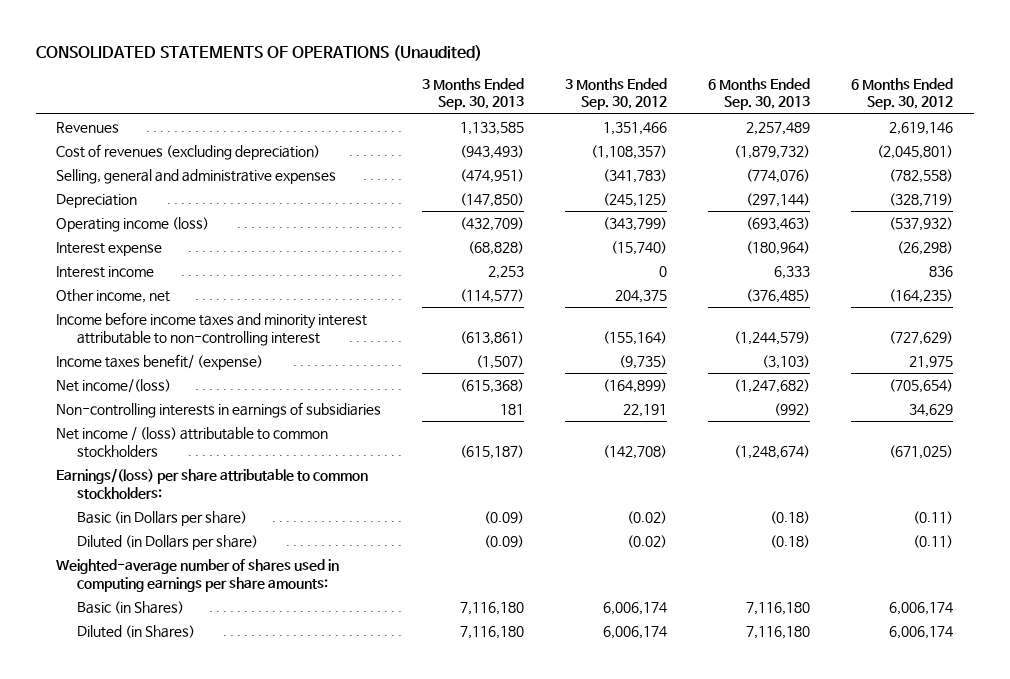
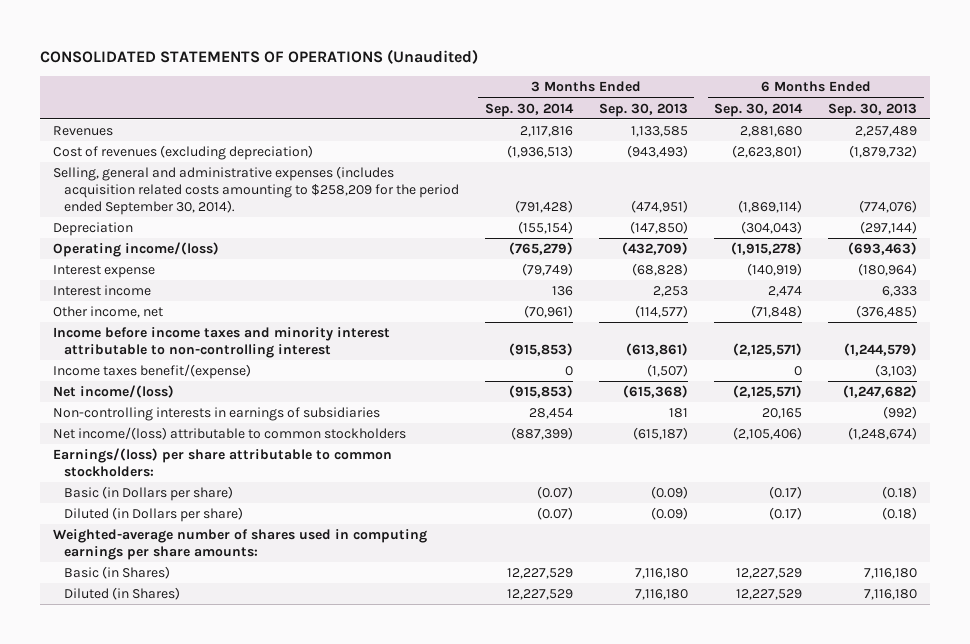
- | 3 Months Ended Sep. 30, 2013 | 3 Months Ended Sep. 30, 2012 | 6 Months Ended Sep. 30, 2013 | 6 Months Ended Sep. 30, 2012
+ | 3 Months Ended Sep. 30, 2014 | 3 Months Ended Sep. 30, 2013 | 6 Months Ended Sep. 30, 2014 | 6 Months Ended Sep. 30, 2013
- Selling, general and administrative expenses | (474,951) | (341,783) | (774,076) | (782,558)
+ Selling, general and administrative expenses (includes acquisition related costs amounting to $258,209 for the period ended September 30, 2014). | (791,428) | (474,951) | (1,869,114) | (774,076)
- Operating income (loss) | (432,709) | (343,799) | (693,463) | (537,932)
+ Operating income/(loss) | (765,279) | (432,709) | (1,915,278) | (693,463)
- Income taxes benefit/ (expense) | (1,507) | (9,735) | (3,103) | 21,975
+ Income taxes benefit/(expense) | 0 | (1,507) | 0 | (3,103)
- Net income / (loss) attributable to common stockholders | (615,187) | (142,708) | (1,248,674) | (671,025)
+ Net income/(loss) attributable to common stockholders | (887,399) | (615,187) | (2,105,406) | (1,248,674)

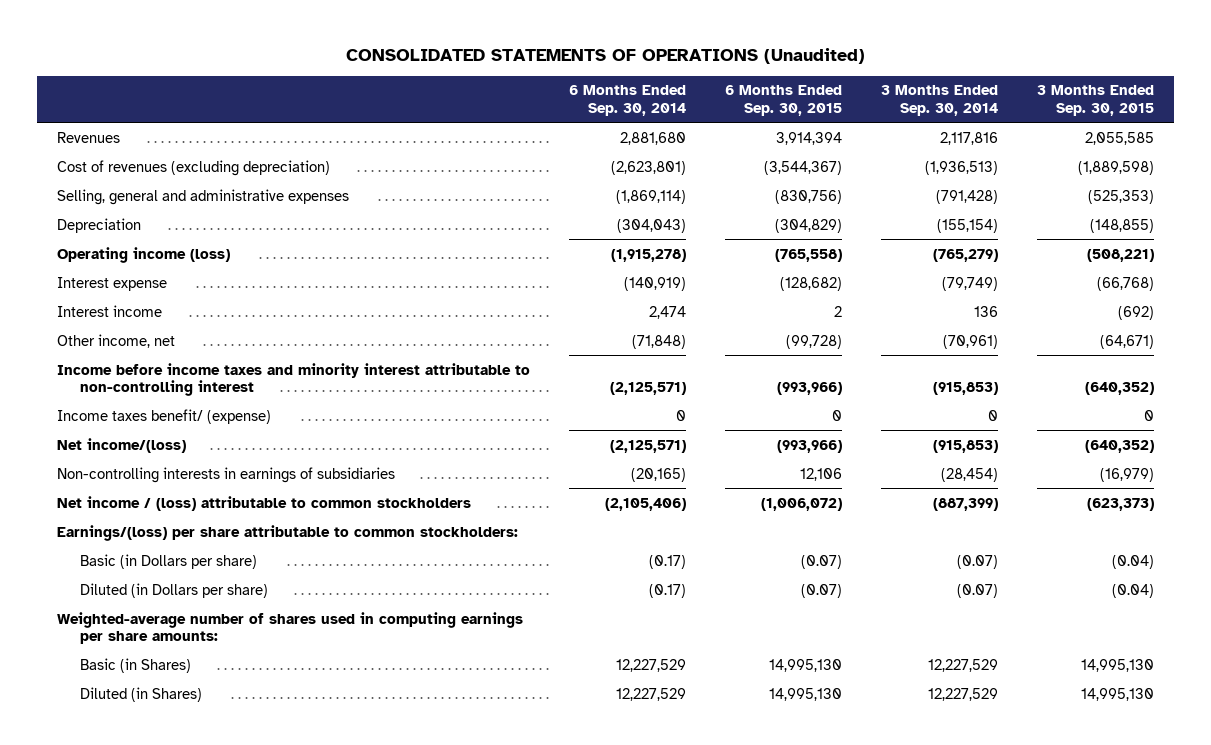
- | 3 Months Ended Sep. 30, 2014 | 3 Months Ended Sep. 30, 2013 | 6 Months Ended Sep. 30, 2014 | 6 Months Ended Sep. 30, 2013
+ | 6 Months Ended Sep. 30, 2014 | 6 Months Ended Sep. 30, 2015 | 3 Months Ended Sep. 30, 2014 | 3 Months Ended Sep. 30, 2015
- Selling, general and administrative expenses (includes acquisition related costs amounting to $258,209 for the period ended September 30, 2014). | (791,428) | (474,951) | (1,869,114) | (774,076)
+ Selling, general and administrative expenses | (1,869,114) | (830,756) | (791,428) | (525,353)
- Operating income/(loss) | (765,279) | (432,709) | (1,915,278) | (693,463)
+ Operating income (loss) | (1,915,278) | (765,558) | (765,279) | (508,221)
- Income taxes benefit/(expense) | 0 | (1,507) | 0 | (3,103)
+ Income taxes benefit/ (expense) | 0 | 0 | 0 | 0
- Non-controlling interests in earnings of subsidiaries | 28,454 | 181 | 20,165 | (992)
- Net income/(loss) attributable to common stockholders | (887,399) | (615,187) | (2,105,406) | (1,248,674)
+ Non-controlling interests in earnings of subsidiaries | (20,165) | 12,106 | (28,454) | (16,979)
+ Net income / (loss) attributable to common stockholders | (2,105,406) | (1,006,072) | (887,399) | (623,373)

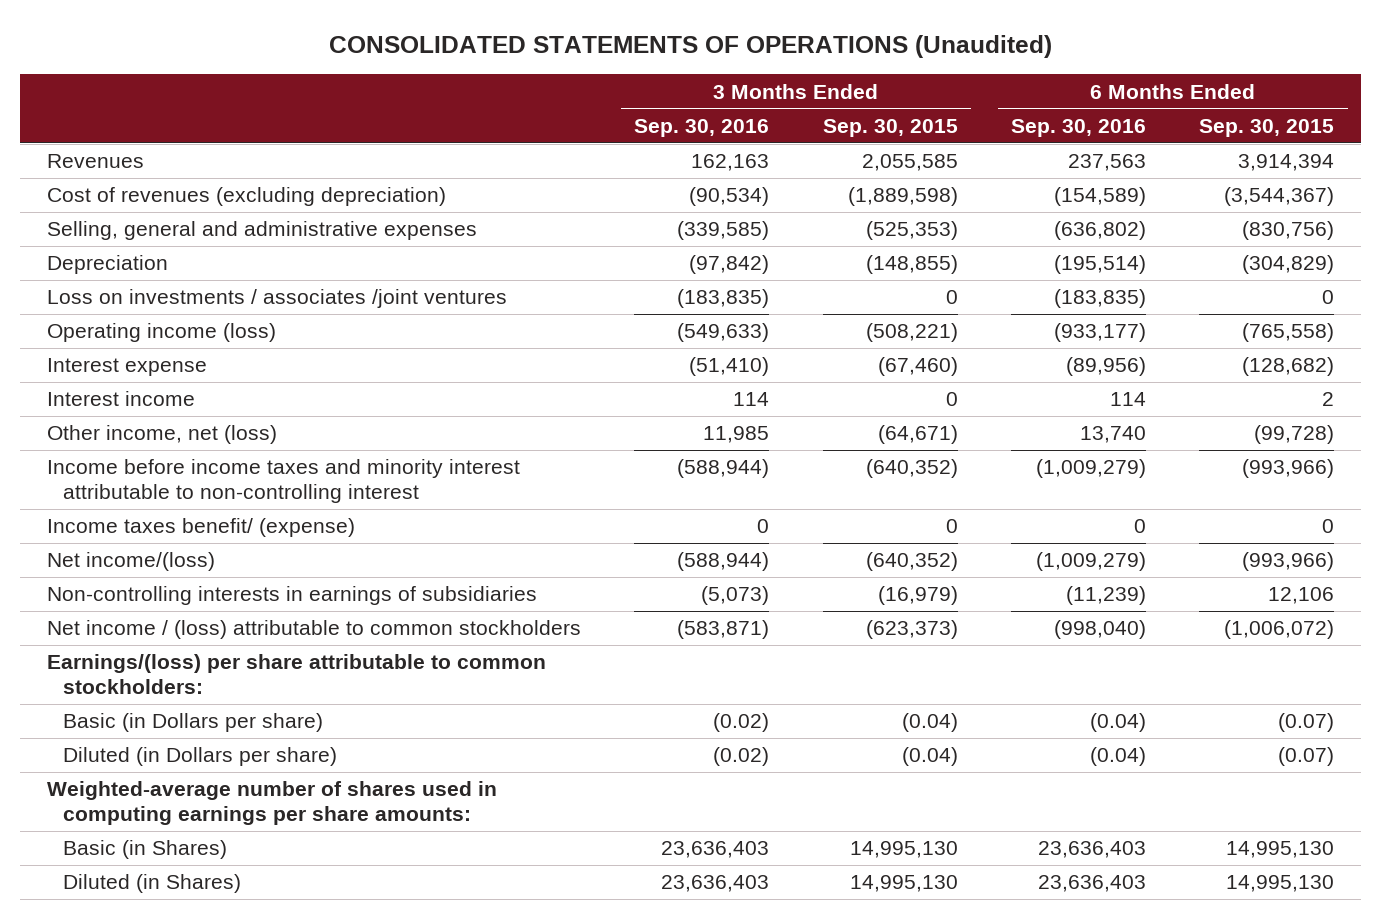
- | 6 Months Ended Sep. 30, 2014 | 6 Months Ended Sep. 30, 2015 | 3 Months Ended Sep. 30, 2014 | 3 Months Ended Sep. 30, 2015
+ | 3 Months Ended Sep. 30, 2016 | 3 Months Ended Sep. 30, 2015 | 6 Months Ended Sep. 30, 2016 | 6 Months Ended Sep. 30, 2015
+ Loss on investments / associates /joint ventures | (183,835) | 0 | (183,835) | 0
- Interest expense | (140,919) | (128,682) | (79,749) | (66,768)
- Interest income | 2,474 | 2 | 136 | (692)
- Other income, net | (71,848) | (99,728) | (70,961) | (64,671)
+ Interest expense | (51,410) | (67,460) | (89,956) | (128,682)
+ Interest income | 114 | 0 | 114 | 2
+ Other income, net (loss) | 11,985 | (64,671) | 13,740 | (99,728)

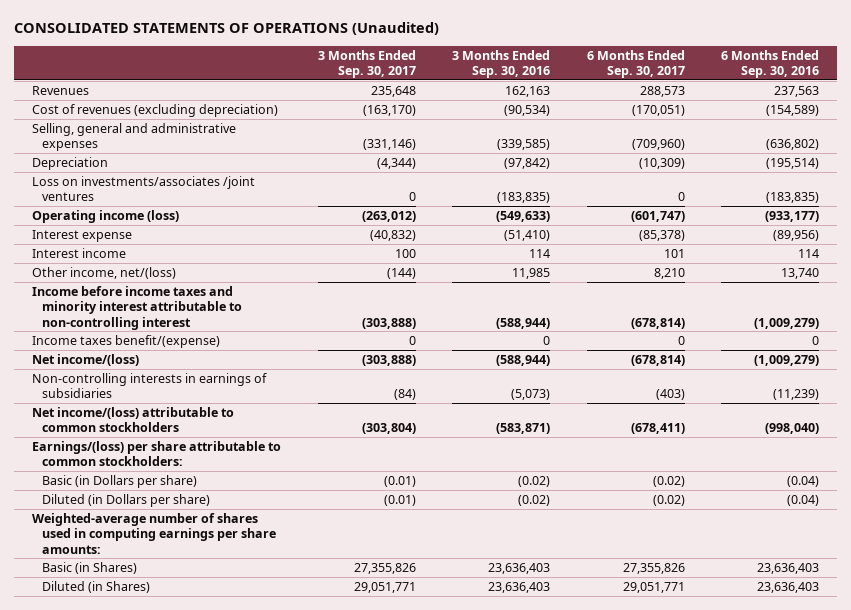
- | 3 Months Ended Sep. 30, 2016 | 3 Months Ended Sep. 30, 2015 | 6 Months Ended Sep. 30, 2016 | 6 Months Ended Sep. 30, 2015
+ | 3 Months Ended Sep. 30, 2017 | 3 Months Ended Sep. 30, 2016 | 6 Months Ended Sep. 30, 2017 | 6 Months Ended Sep. 30, 2016
- Loss on investments / associates /joint ventures | (183,835) | 0 | (183,835) | 0
+ Loss on investments/associates /joint ventures | 0 | (183,835) | 0 | (183,835)
- Other income, net (loss) | 11,985 | (64,671) | 13,740 | (99,728)
+ Other income, net/(loss) | (144) | 11,985 | 8,210 | 13,740
- Income taxes benefit/ (expense) | 0 | 0 | 0 | 0
+ Income taxes benefit/(expense) | 0 | 0 | 0 | 0
- Net income / (loss) attributable to common stockholders | (583,871) | (623,373) | (998,040) | (1,006,072)
+ Net income/(loss) attributable to common stockholders | (303,804) | (583,871) | (678,411) | (998,040)

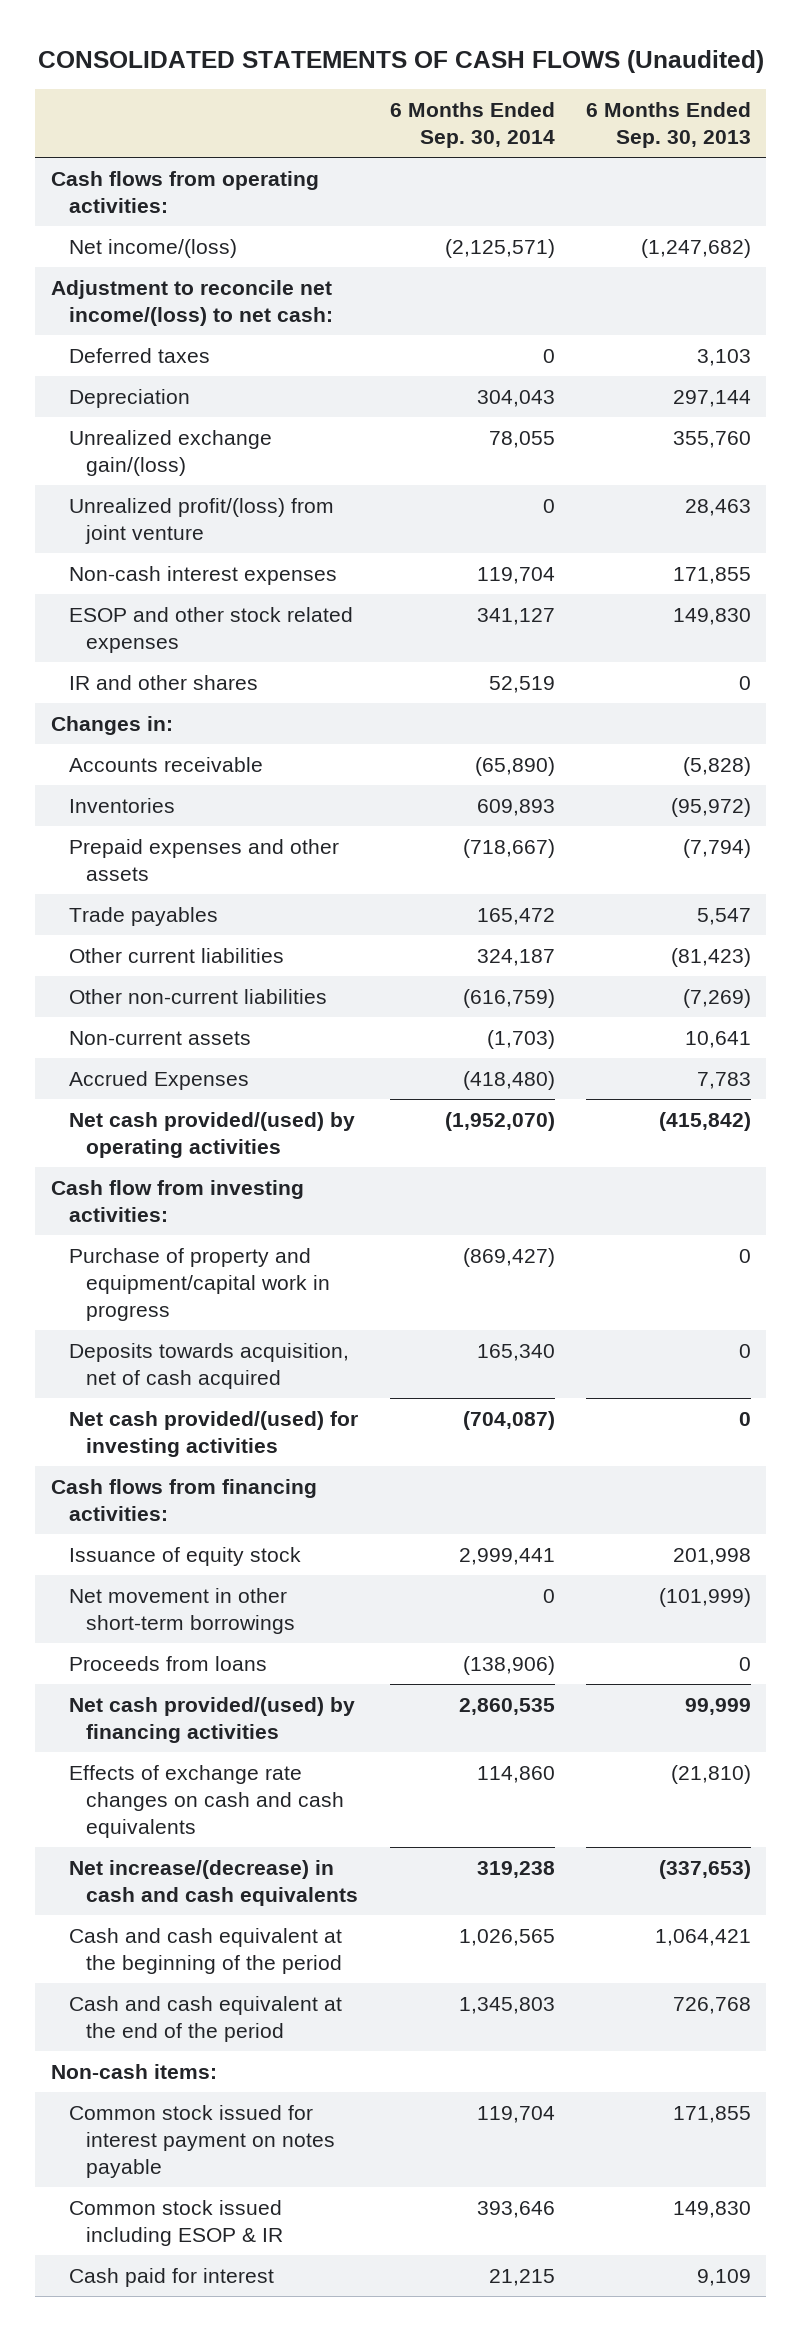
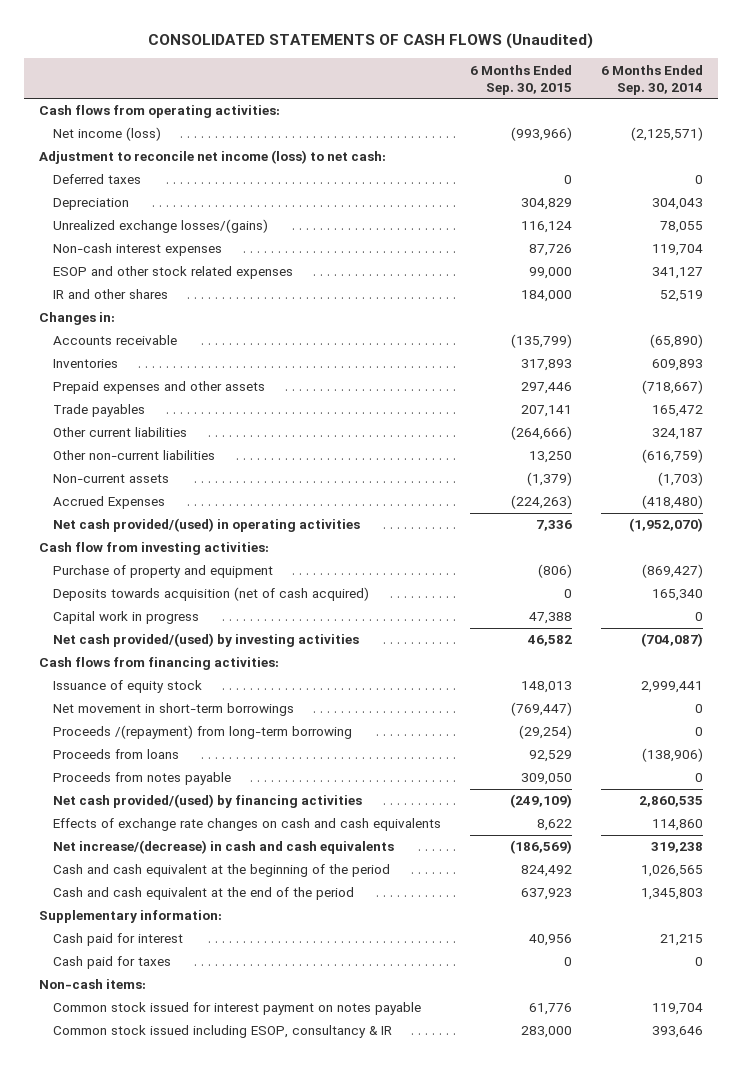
- | 6 Months Ended Sep. 30, 2014 | 6 Months Ended Sep. 30, 2013
+ | 6 Months Ended Sep. 30, 2015 | 6 Months Ended Sep. 30, 2014
- Net income/(loss) | (2,125,571) | (1,247,682)
- Adjustment to reconcile net income/(loss) to net cash:
+ Net income (loss) | (993,966) | (2,125,571)
+ Adjustment to reconcile net income (loss) to net cash:
- Unrealized exchange gain/(loss) | 78,055 | 355,760
- Unrealized profit/(loss) from joint venture | 0 | 28,463
+ Unrealized exchange losses/(gains) | 116,124 | 78,055
- Net cash provided/(used) by operating activities | (1,952,070) | (415,842)
+ Net cash provided/(used) in operating activities | 7,336 | (1,952,070)
- Purchase of property and equipment/capital work in progress | (869,427) | 0
- Deposits towards acquisition, net of cash acquired | 165,340 | 0
- Net cash provided/(used) for investing activities | (704,087) | 0
+ Purchase of property and equipment | (806) | (869,427)
+ Deposits towards acquisition (net of cash acquired) | 0 | 165,340
+ Capital work in progress | 47,388 | 0
+ Net cash provided/(used) by investing activities | 46,582 | (704,087)
- Net movement in other short-term borrowings | 0 | (101,999)
+ Net movement in short-term borrowings | (769,447) | 0
+ Proceeds /(repayment) from long-term borrowing | (29,254) | 0
+ Proceeds from notes payable | 309,050 | 0
+ Supplementary information:
moved up: Cash paid for interest | 40,956 | 21,215
+ Cash paid for taxes | 0 | 0
- Common stock issued including ESOP & IR | 393,646 | 149,830
+ Common stock issued including ESOP, consultancy & IR | 283,000 | 393,646

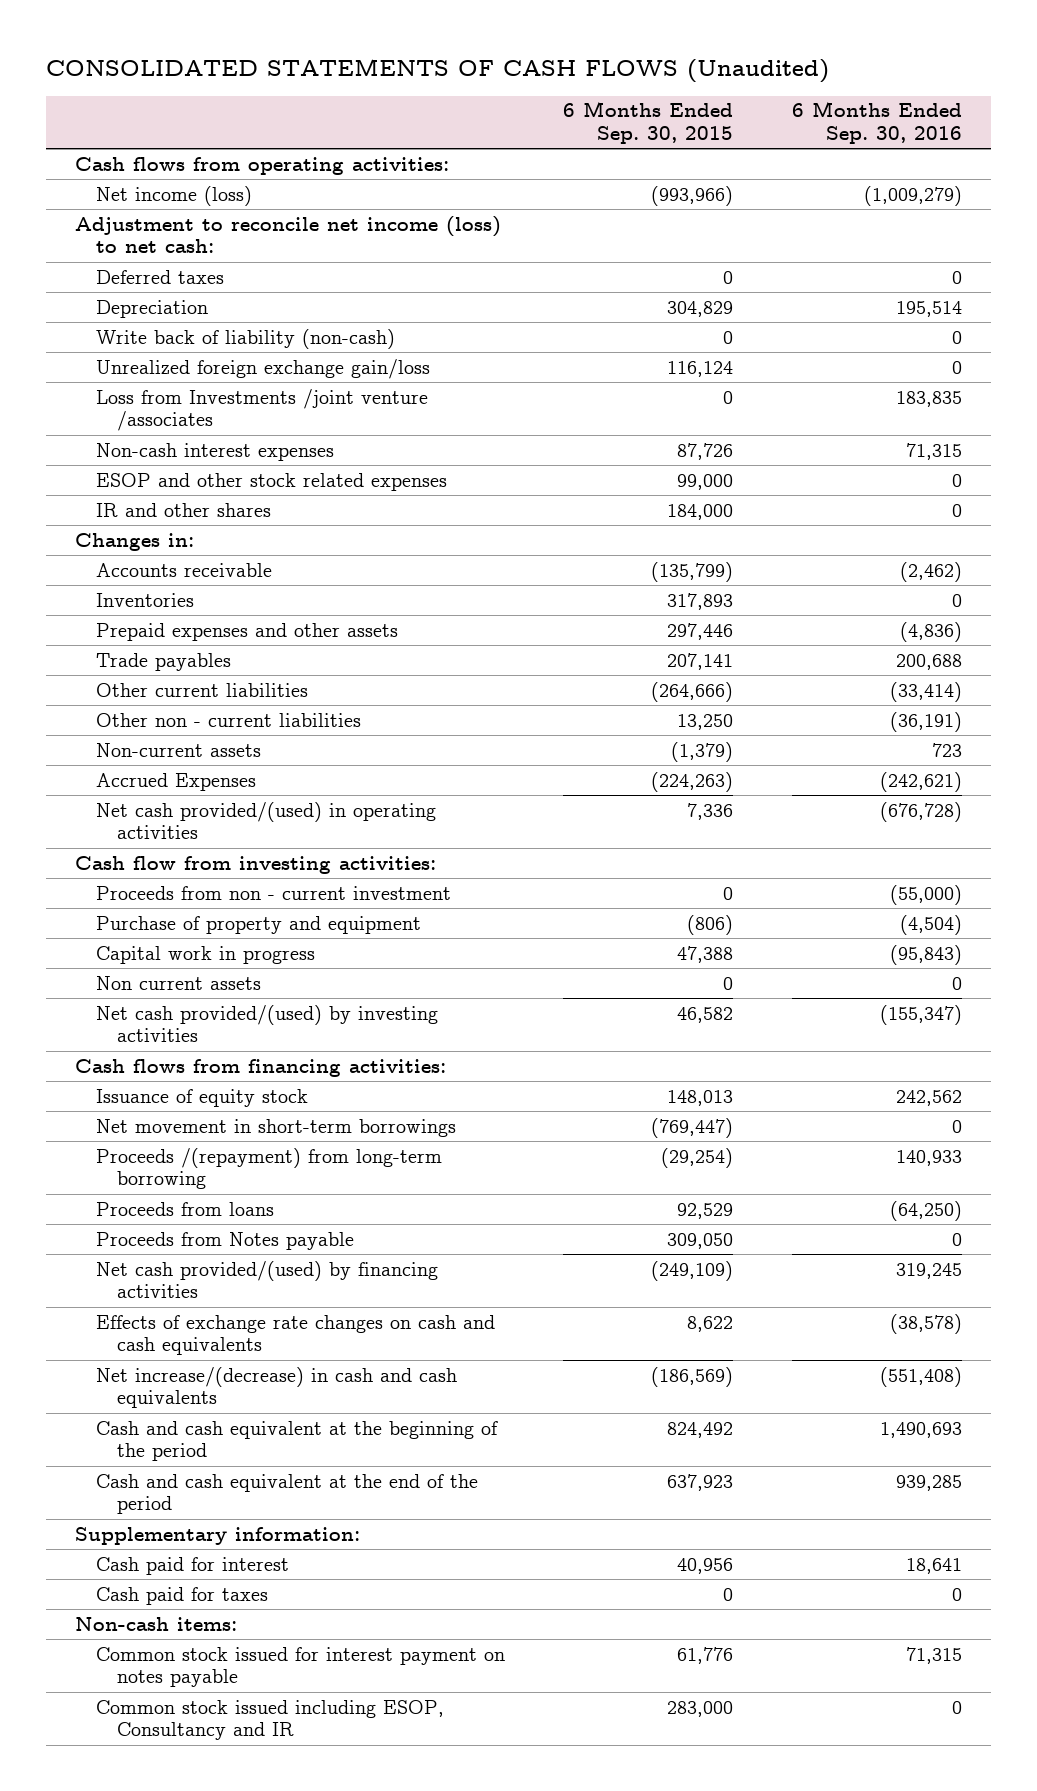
- | 6 Months Ended Sep. 30, 2015 | 6 Months Ended Sep. 30, 2014
+ | 6 Months Ended Sep. 30, 2015 | 6 Months Ended Sep. 30, 2016
- Unrealized exchange losses/(gains) | 116,124 | 78,055
+ Write back of liability (non-cash) | 0 | 0
+ Unrealized foreign exchange gain/loss | 116,124 | 0
+ Loss from Investments /joint venture /associates | 0 | 183,835
- Other non-current liabilities | 13,250 | (616,759)
+ Other non - current liabilities | 13,250 | (36,191)
+ Proceeds from non - current investment | 0 | (55,000)
- Deposits towards acquisition (net of cash acquired) | 0 | 165,340
+ Non current assets | 0 | 0
- Proceeds from notes payable | 309,050 | 0
+ Proceeds from Notes payable | 309,050 | 0
- Common stock issued including ESOP, consultancy & IR | 283,000 | 393,646
+ Common stock issued including ESOP, Consultancy and IR | 283,000 | 0

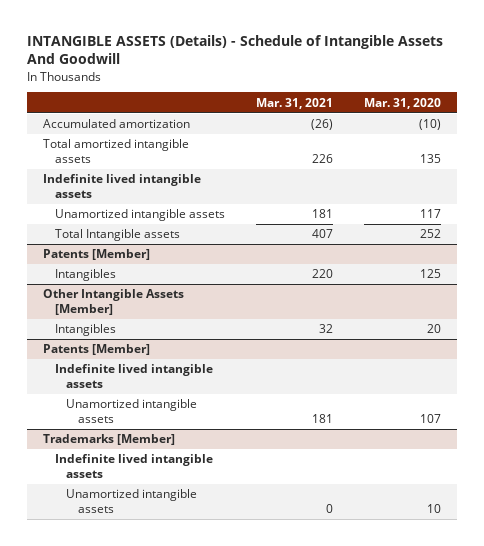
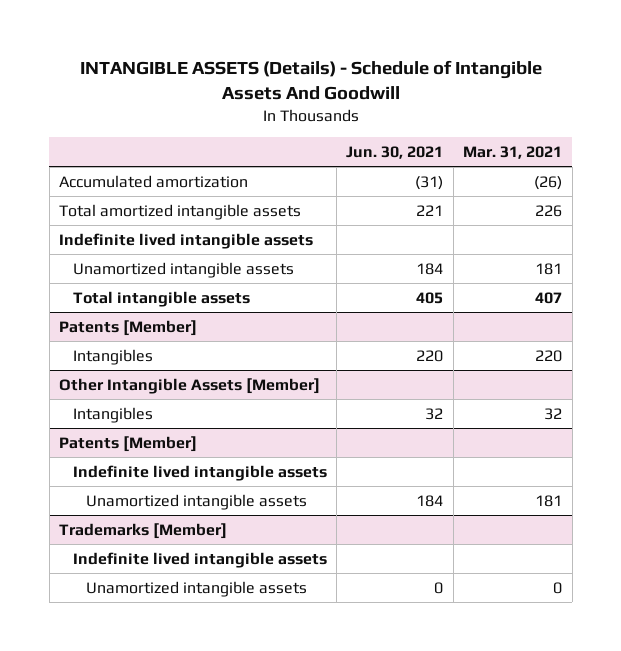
- | Mar. 31, 2021 | Mar. 31, 2020
+ | Jun. 30, 2021 | Mar. 31, 2021
- Total Intangible assets | 407 | 252
+ Total intangible assets | 405 | 407

